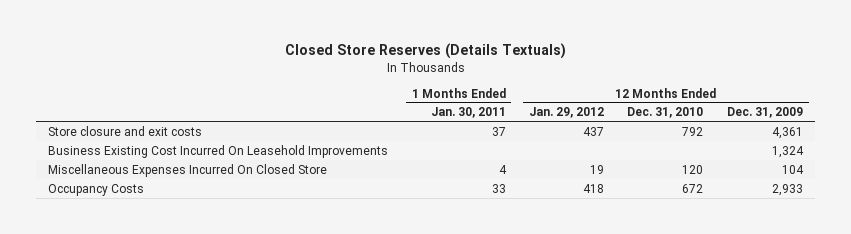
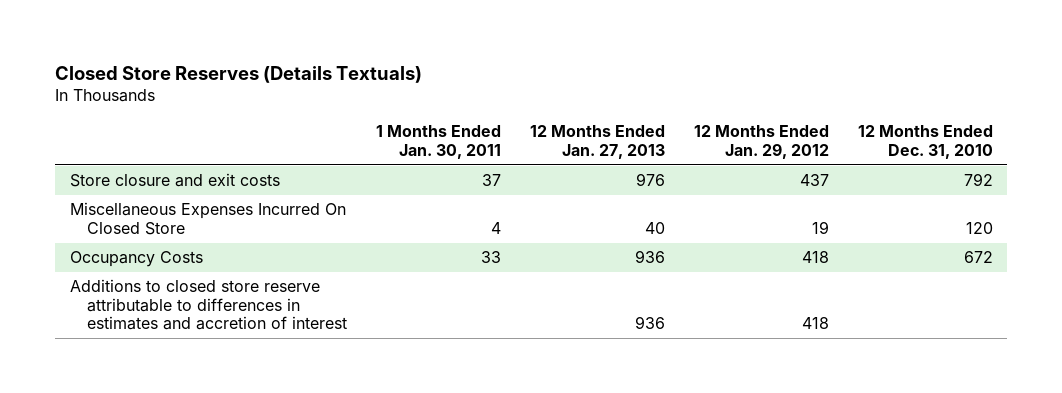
- | 1 Months Ended Jan. 30, 2011 | 12 Months Ended Jan. 29, 2012 | 12 Months Ended Dec. 31, 2010 | 12 Months Ended Dec. 31, 2009
+ | 1 Months Ended Jan. 30, 2011 | 12 Months Ended Jan. 27, 2013 | 12 Months Ended Jan. 29, 2012 | 12 Months Ended Dec. 31, 2010
- Business Existing Cost Incurred On Leasehold Improvements | | | | 1,324
+ Additions to closed store reserve attributable to differences in estimates and accretion of interest | | 936 | 418 |

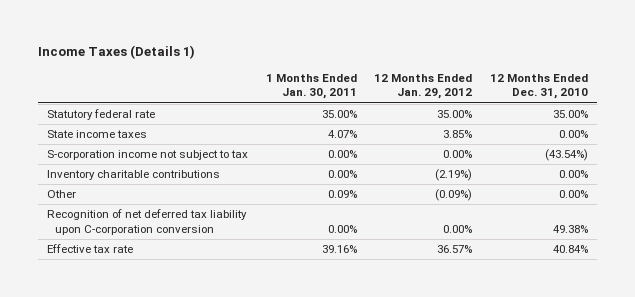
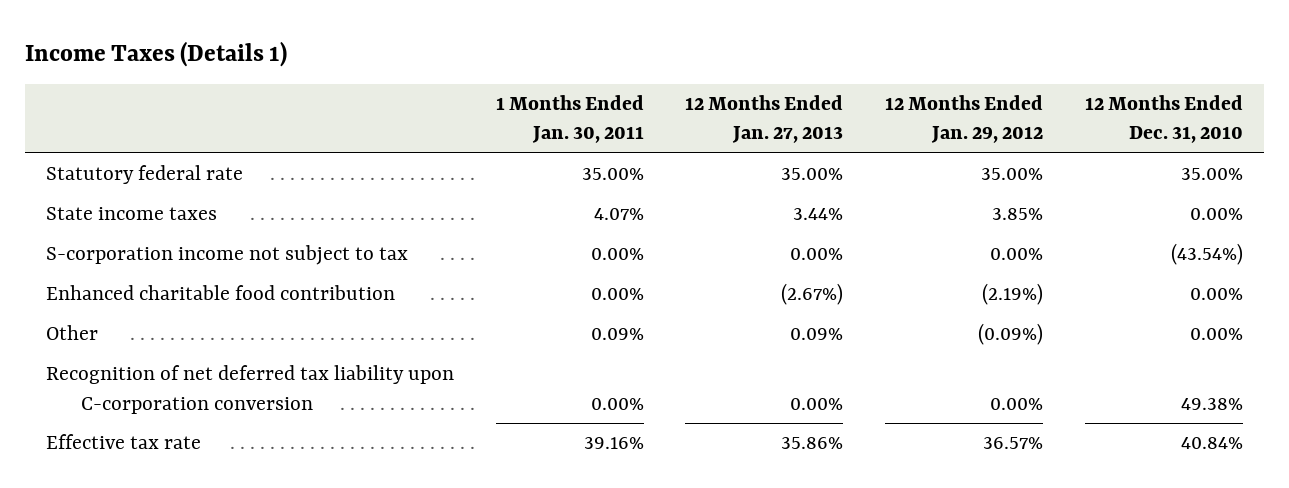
- | 1 Months Ended Jan. 30, 2011 | 12 Months Ended Jan. 29, 2012 | 12 Months Ended Dec. 31, 2010
+ | 1 Months Ended Jan. 30, 2011 | 12 Months Ended Jan. 27, 2013 | 12 Months Ended Jan. 29, 2012 | 12 Months Ended Dec. 31, 2010
- Inventory charitable contributions | 0.00% | (2.19%) | 0.00%
+ Enhanced charitable food contribution | 0.00% | (2.67%) | (2.19%) | 0.00%

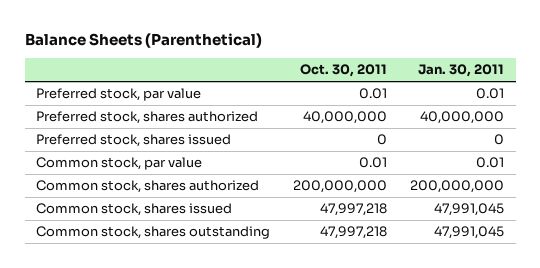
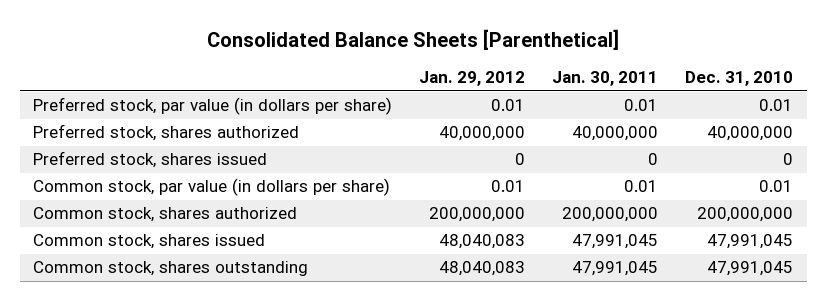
- Balance Sheets (Parenthetical)
+ Consolidated Balance Sheets [Parenthetical]
- | Oct. 30, 2011 | Jan. 30, 2011
+ | Jan. 29, 2012 | Jan. 30, 2011 | Dec. 31, 2010
- Preferred stock, par value | 0.01 | 0.01
+ Preferred stock, par value (in dollars per share) | 0.01 | 0.01 | 0.01
- Common stock, par value | 0.01 | 0.01
+ Common stock, par value (in dollars per share) | 0.01 | 0.01 | 0.01

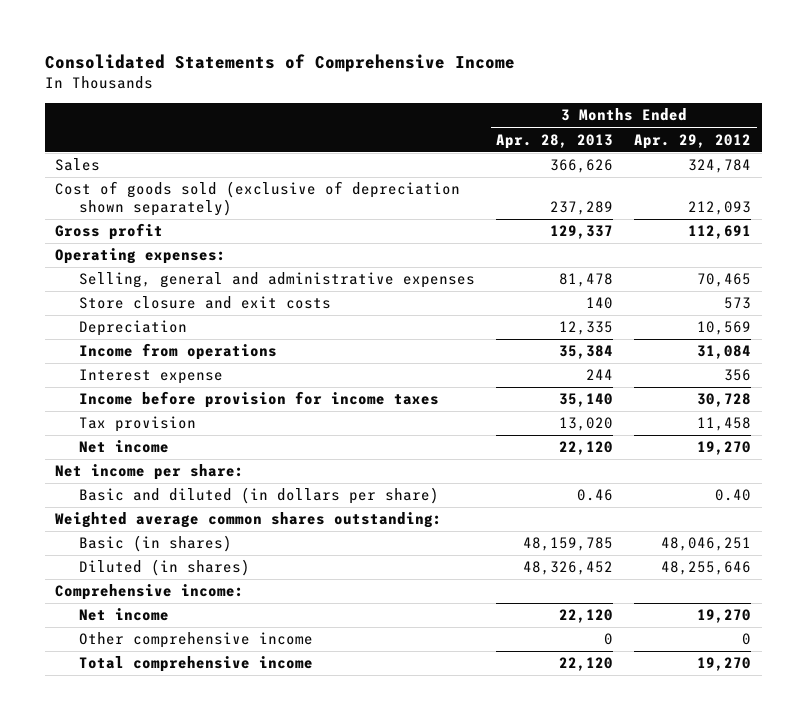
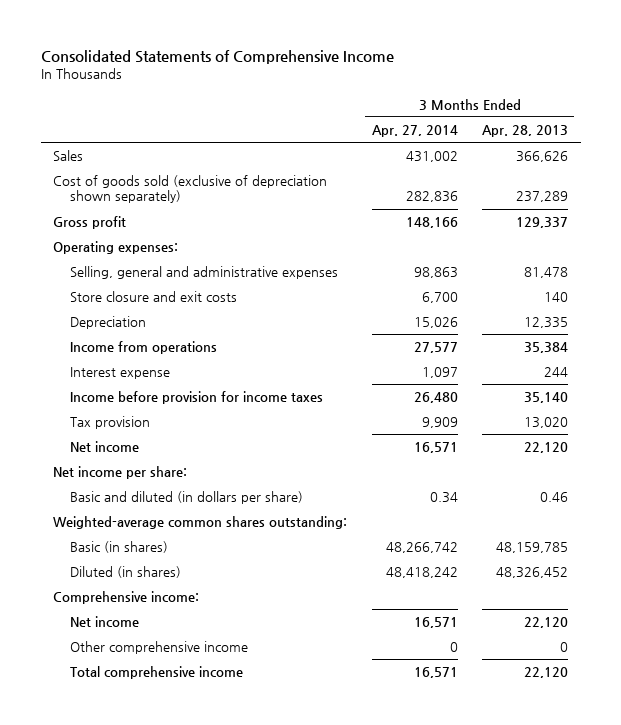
- | 3 Months Ended Apr. 28, 2013 | 3 Months Ended Apr. 29, 2012
+ | 3 Months Ended Apr. 27, 2014 | 3 Months Ended Apr. 28, 2013
- Weighted average common shares outstanding:
+ Weighted-average common shares outstanding:

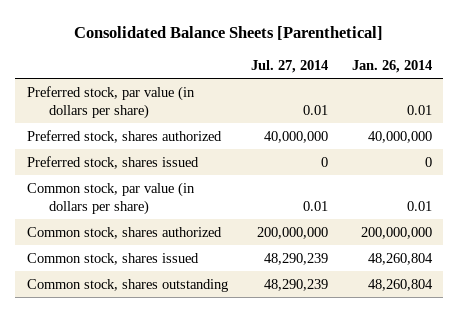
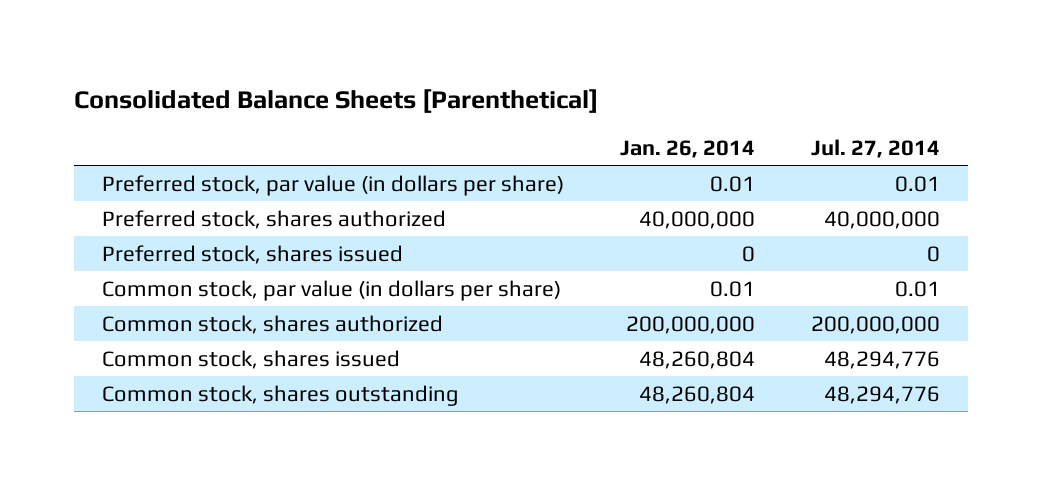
- | Jul. 27, 2014 | Jan. 26, 2014
+ | Jan. 26, 2014 | Jul. 27, 2014
- Common stock, shares issued | 48,290,239 | 48,260,804
- Common stock, shares outstanding | 48,290,239 | 48,260,804
+ Common stock, shares issued | 48,260,804 | 48,294,776
+ Common stock, shares outstanding | 48,260,804 | 48,294,776

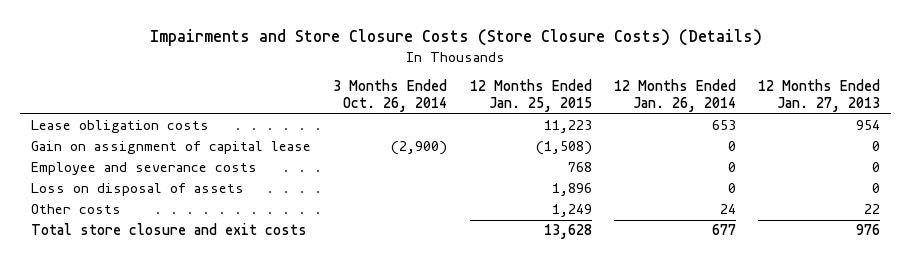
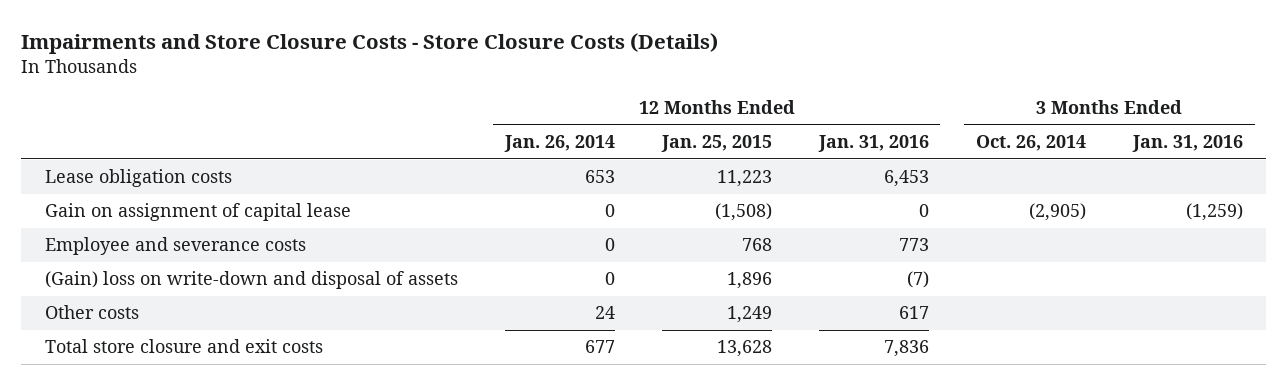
- Impairments and Store Closure Costs (Store Closure Costs) (Details)
+ Impairments and Store Closure Costs - Store Closure Costs (Details)
- | 3 Months Ended Oct. 26, 2014 | 12 Months Ended Jan. 25, 2015 | 12 Months Ended Jan. 26, 2014 | 12 Months Ended Jan. 27, 2013
+ | 12 Months Ended Jan. 26, 2014 | 12 Months Ended Jan. 25, 2015 | 12 Months Ended Jan. 31, 2016 | 3 Months Ended Oct. 26, 2014 | 3 Months Ended Jan. 31, 2016
- Gain on assignment of capital lease | (2,900) | (1,508) | 0 | 0
+ Gain on assignment of capital lease | 0 | (1,508) | 0 | (2,905) | (1,259)
- Loss on disposal of assets | | 1,896 | 0 | 0
+ (Gain) loss on write-down and disposal of assets | 0 | 1,896 | (7) | |

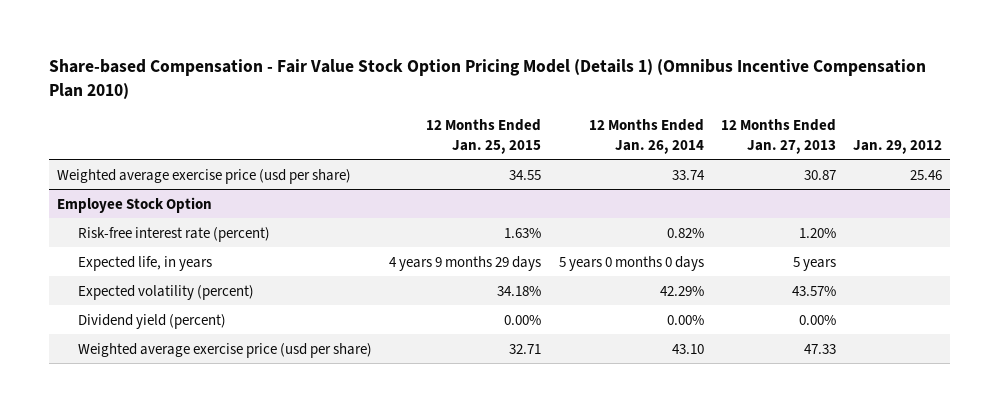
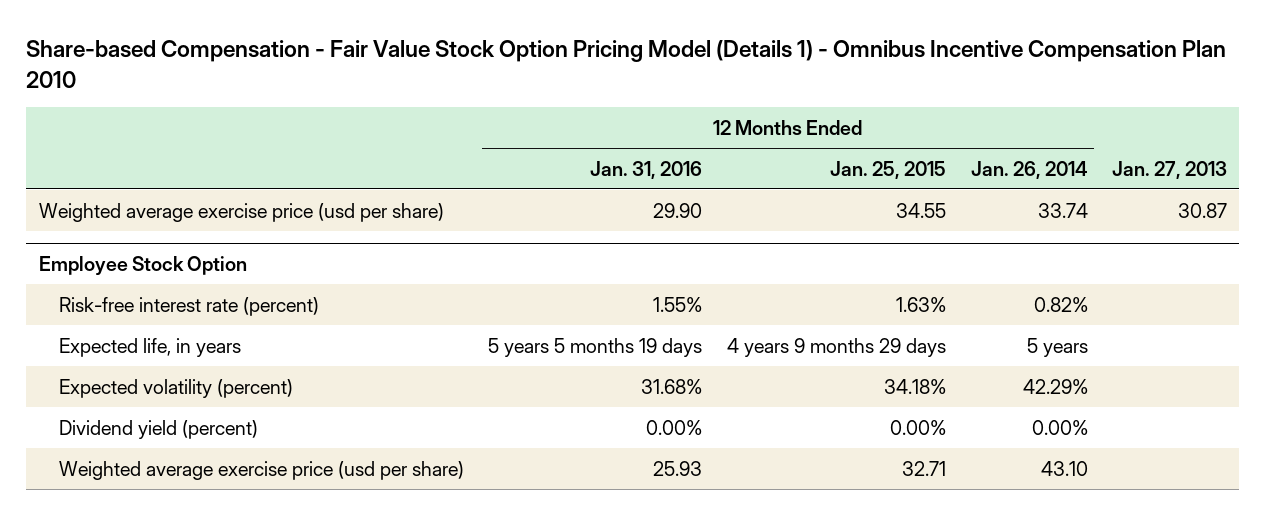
- Share-based Compensation - Fair Value Stock Option Pricing Model (Details 1) (Omnibus Incentive Compensation Plan 2010)
+ Share-based Compensation - Fair Value Stock Option Pricing Model (Details 1) - Omnibus Incentive Compensation Plan 2010
- | 12 Months Ended Jan. 25, 2015 | 12 Months Ended Jan. 26, 2014 | 12 Months Ended Jan. 27, 2013 | Jan. 29, 2012
+ | 12 Months Ended Jan. 31, 2016 | 12 Months Ended Jan. 25, 2015 | 12 Months Ended Jan. 26, 2014 | Jan. 27, 2013
@ Employee Stock Option
- Expected life, in years | 4 years 9 months 29 days | 5 years 0 months 0 days | 5 years |
+ Expected life, in years | 5 years 5 months 19 days | 4 years 9 months 29 days | 5 years |

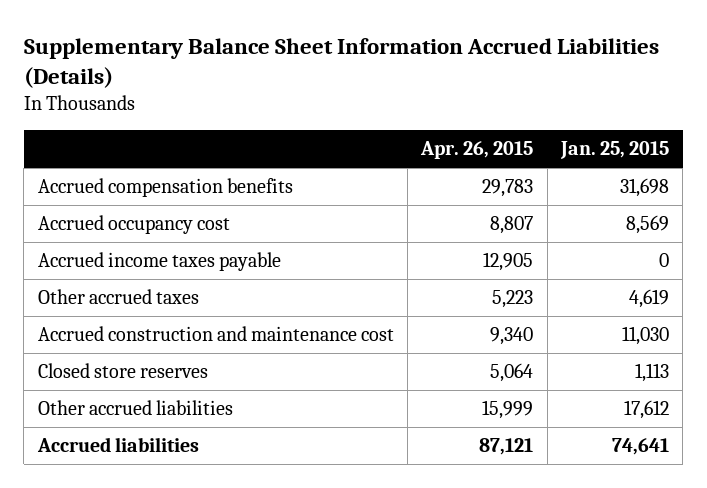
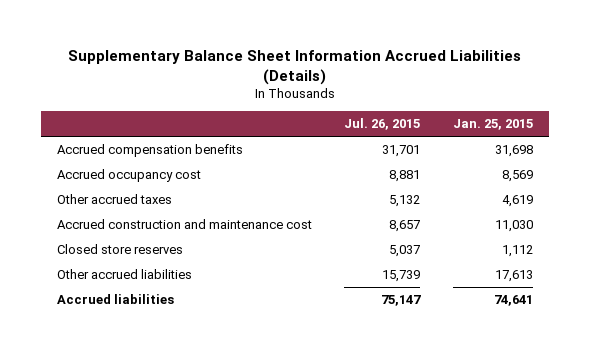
- | Apr. 26, 2015 | Jan. 25, 2015
+ | Jul. 26, 2015 | Jan. 25, 2015
- Accrued income taxes payable | 12,905 | 0
- Closed store reserves | 5,064 | 1,113
- Other accrued liabilities | 15,999 | 17,612
+ Closed store reserves | 5,037 | 1,112
+ Other accrued liabilities | 15,739 | 17,613

